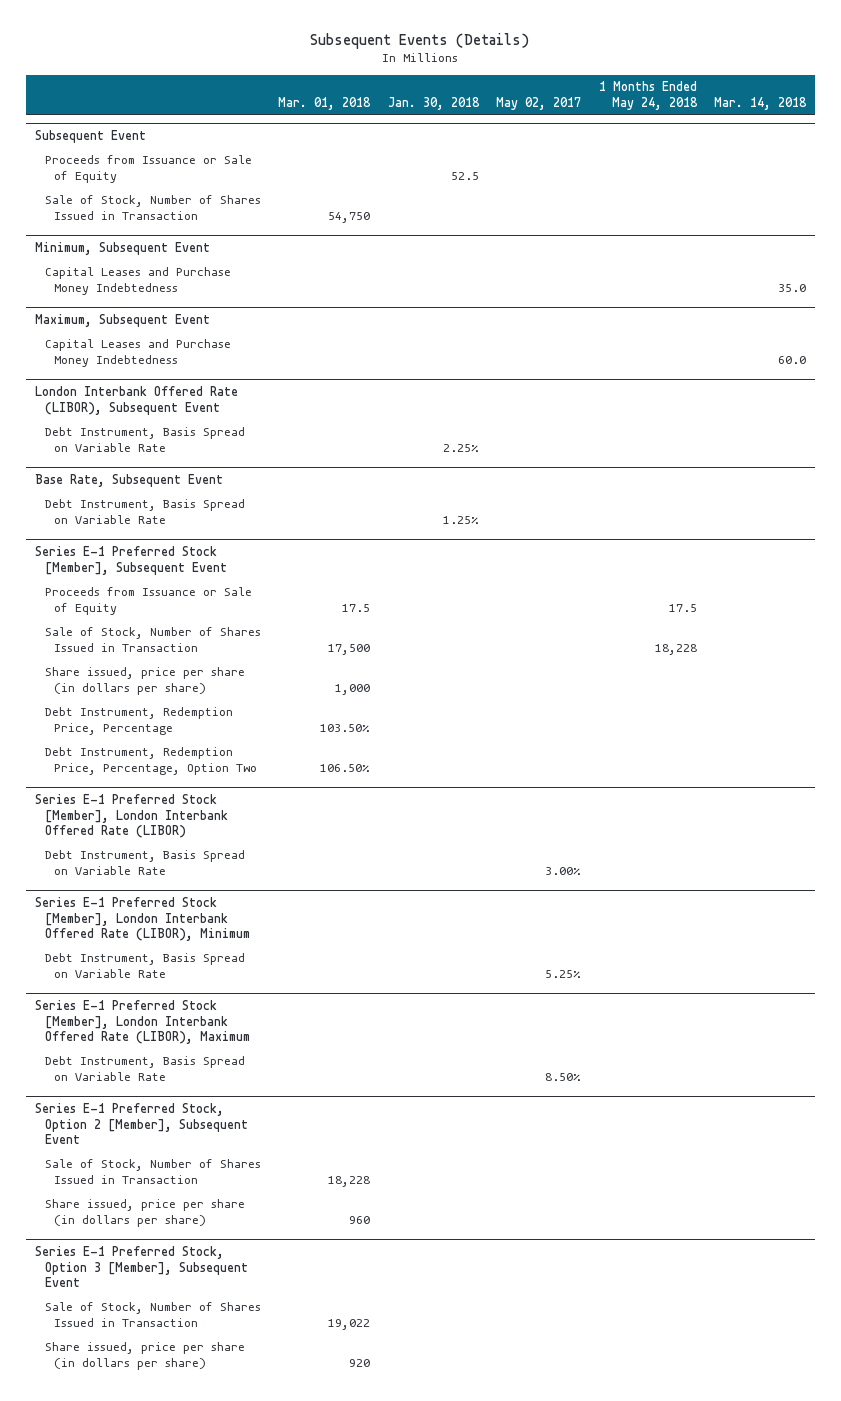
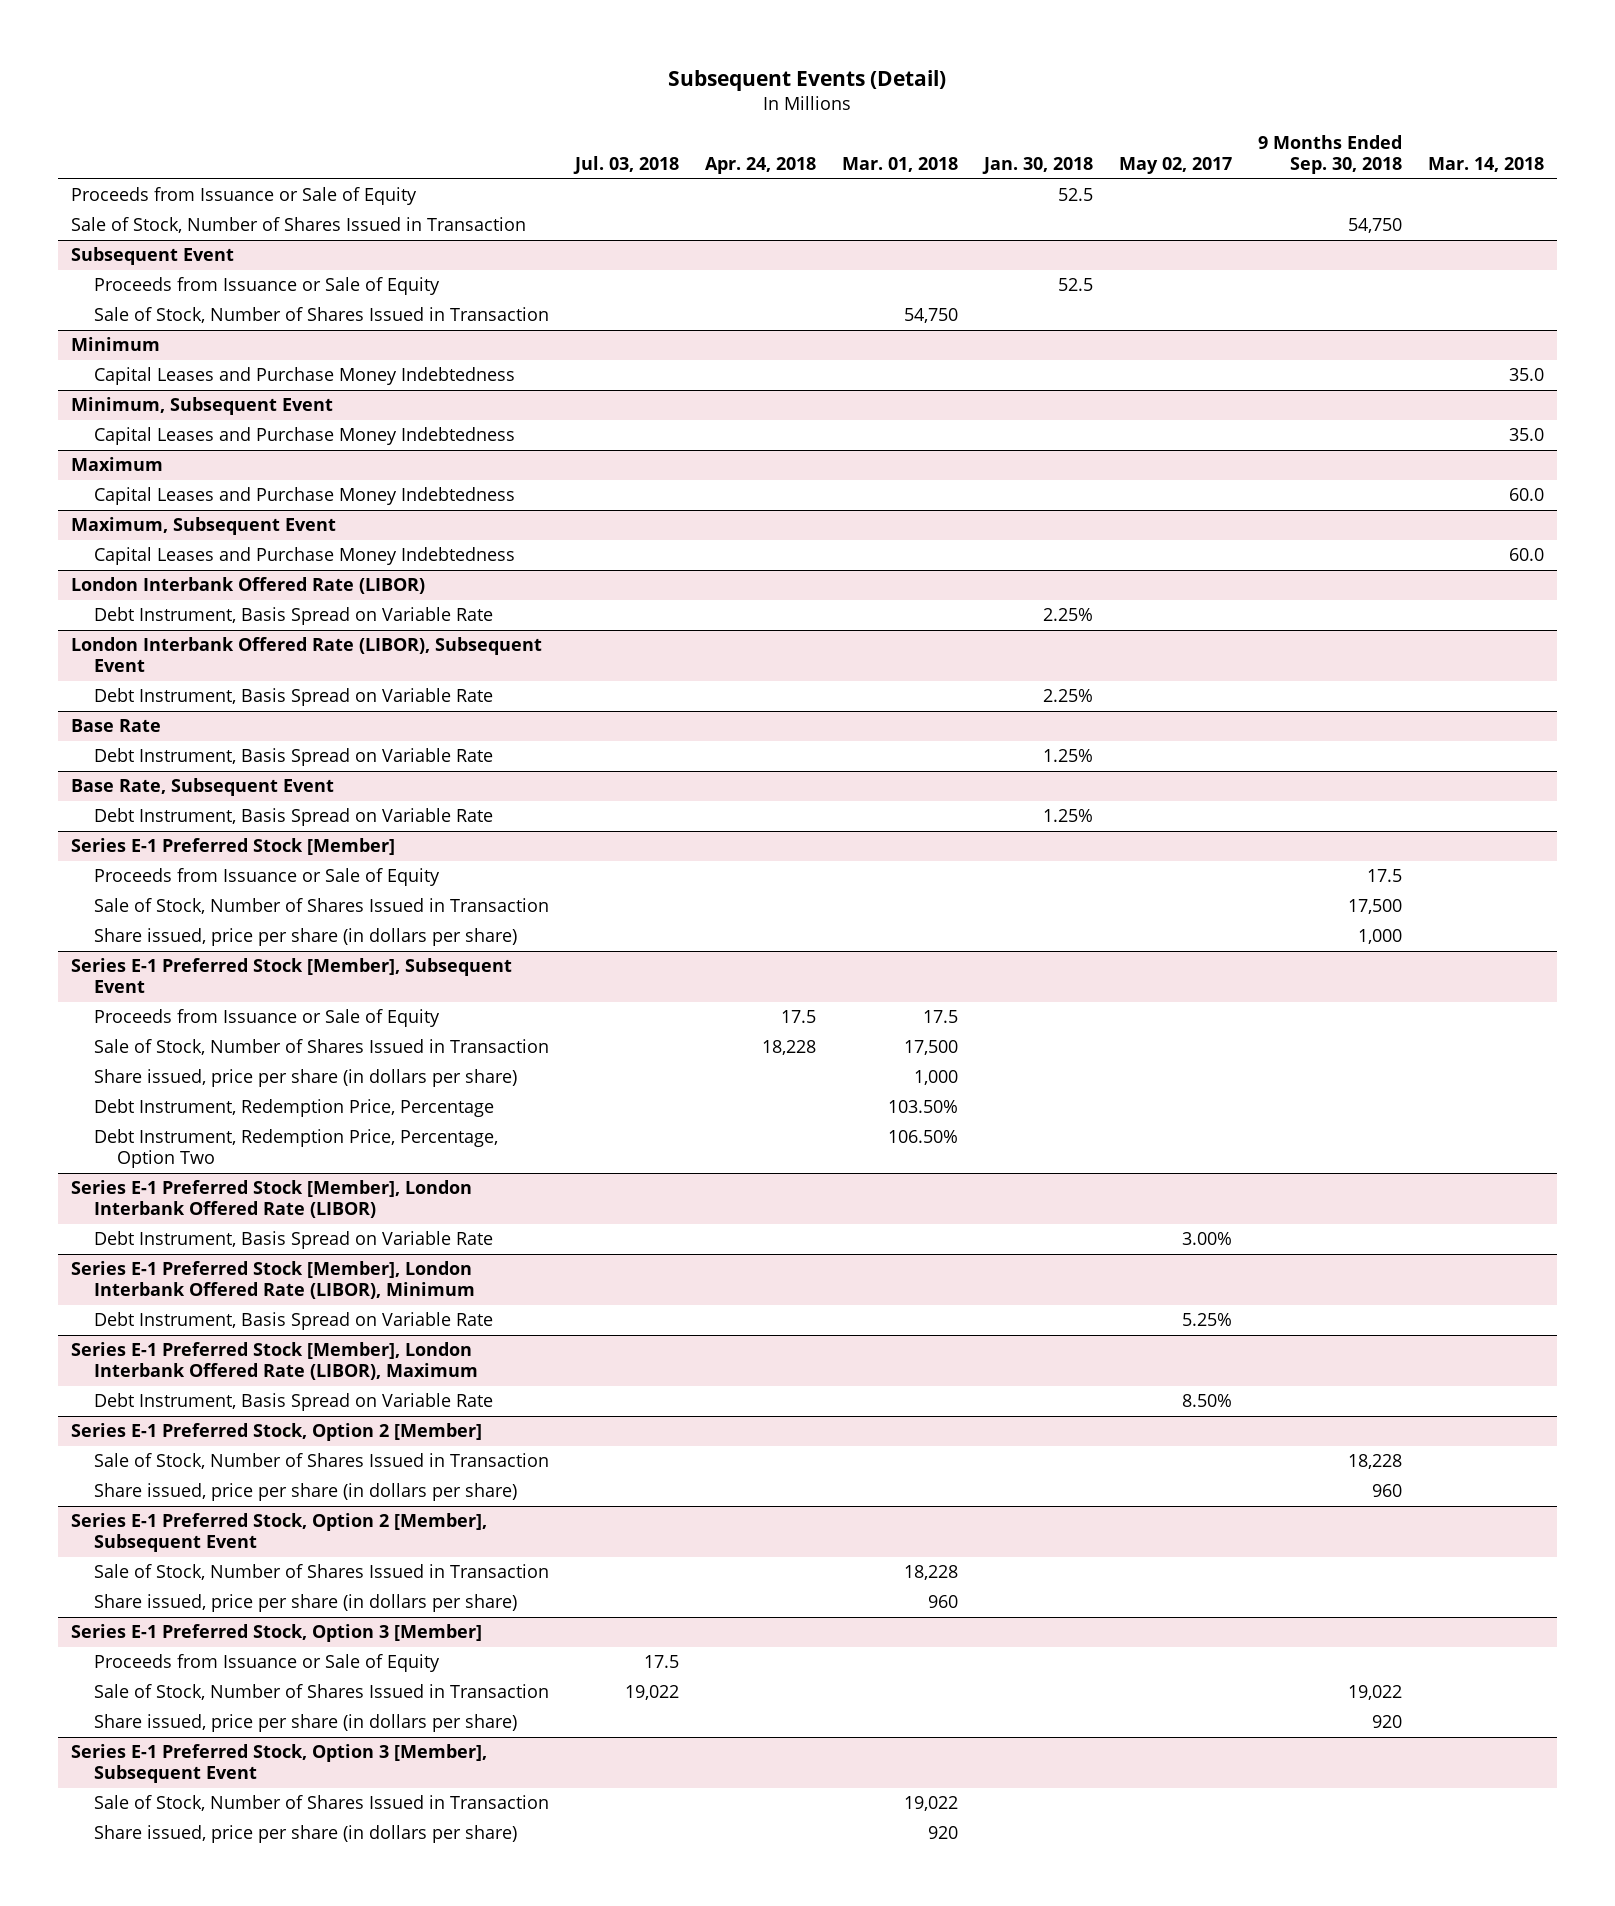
- Subsequent Events (Details)
+ Subsequent Events (Detail)
- | Mar. 01, 2018 | Jan. 30, 2018 | May 02, 2017 | 1 Months Ended May 24, 2018 | Mar. 14, 2018
+ | Jul. 03, 2018 | Apr. 24, 2018 | Mar. 01, 2018 | Jan. 30, 2018 | May 02, 2017 | 9 Months Ended Sep. 30, 2018 | Mar. 14, 2018
+ Proceeds from Issuance or Sale of Equity | | | | 52.5 | | |
+ Sale of Stock, Number of Shares Issued in Transaction | | | | | | 54,750 |
+ Minimum
+ Capital Leases and Purchase Money Indebtedness | | | | | | | 35.0
+ Maximum
+ Capital Leases and Purchase Money Indebtedness | | | | | | | 60.0
+ London Interbank Offered Rate (LIBOR)
+ Debt Instrument, Basis Spread on Variable Rate | | | | 2.25% | | |
+ Base Rate
+ Debt Instrument, Basis Spread on Variable Rate | | | | 1.25% | | |
+ Series E-1 Preferred Stock [Member]
+ Proceeds from Issuance or Sale of Equity | | | | | | 17.5 |
+ Sale of Stock, Number of Shares Issued in Transaction | | | | | | 17,500 |
+ Share issued, price per share (in dollars per share) | | | | | | 1,000 |
+ Series E-1 Preferred Stock, Option 2 [Member]
+ Sale of Stock, Number of Shares Issued in Transaction | | | | | | 18,228 |
+ Share issued, price per share (in dollars per share) | | | | | | 960 |
+ Series E-1 Preferred Stock, Option 3 [Member]
+ Proceeds from Issuance or Sale of Equity | 17.5 | | | | | |
+ Sale of Stock, Number of Shares Issued in Transaction | 19,022 | | | | | 19,022 |
+ Share issued, price per share (in dollars per share) | | | | | | 920 |

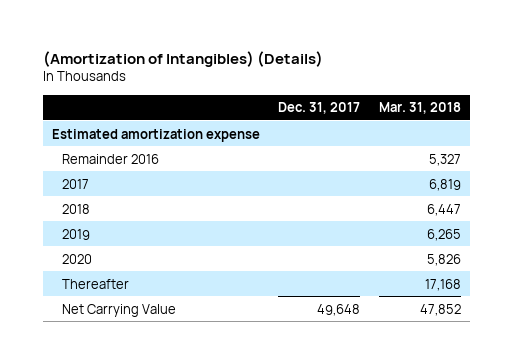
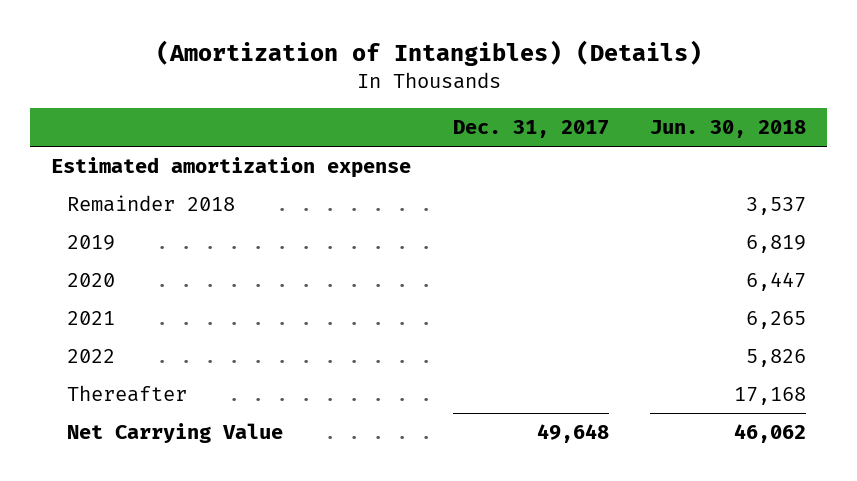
- | Dec. 31, 2017 | Mar. 31, 2018
+ | Dec. 31, 2017 | Jun. 30, 2018
- Remainder 2016 | | 5,327
- 2017 | | 6,819
- 2018 | | 6,447
+ Remainder 2018 | | 3,537
+ 2021 | | 6,265
+ 2022 | | 5,826

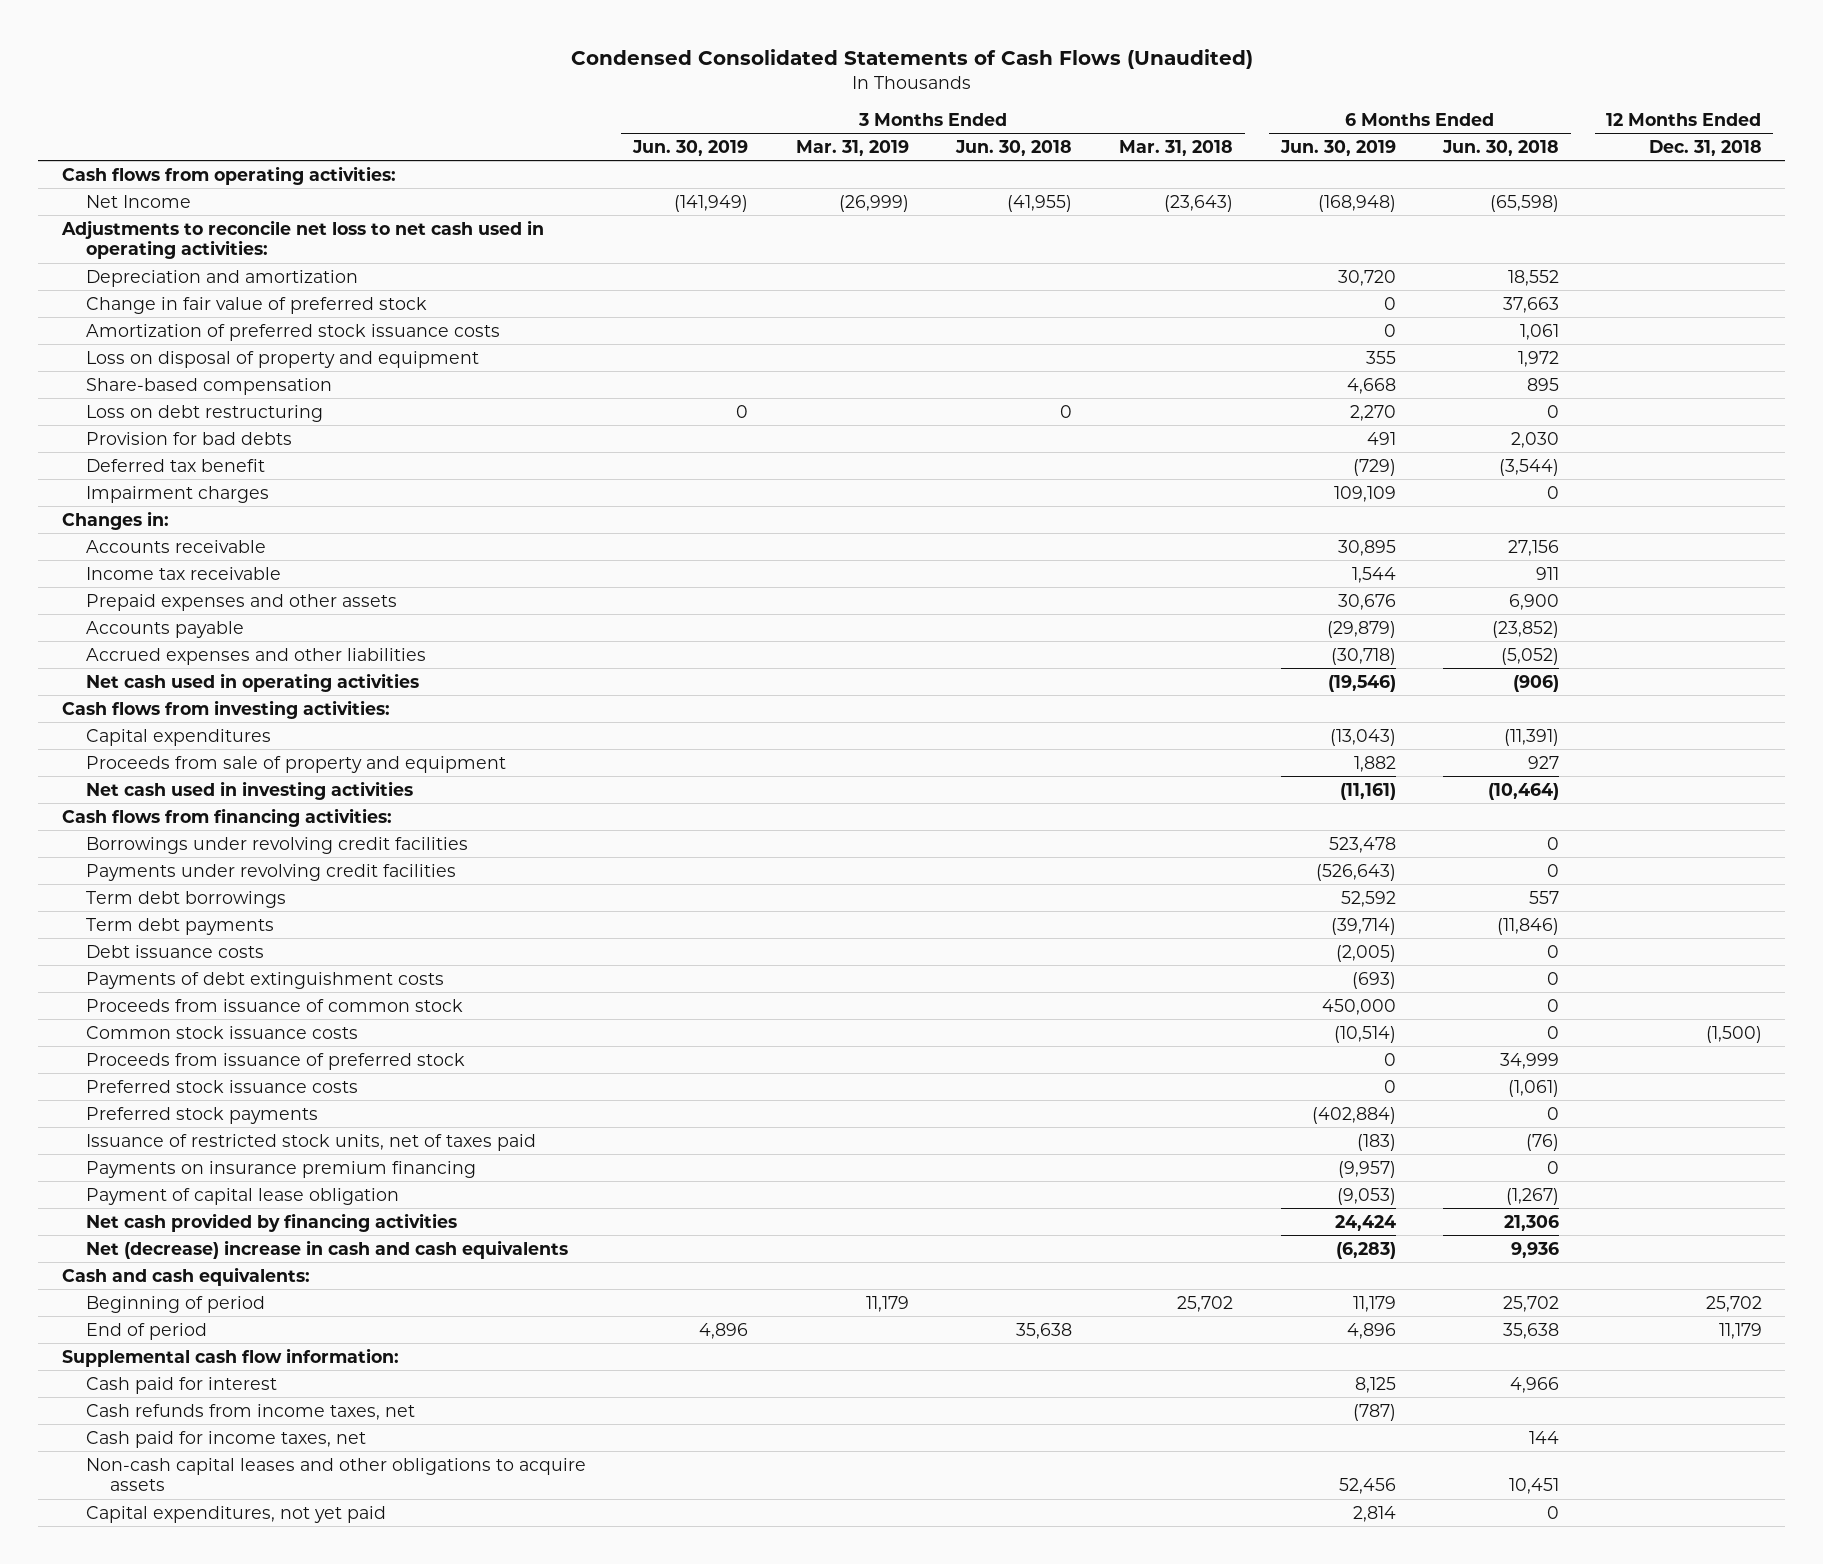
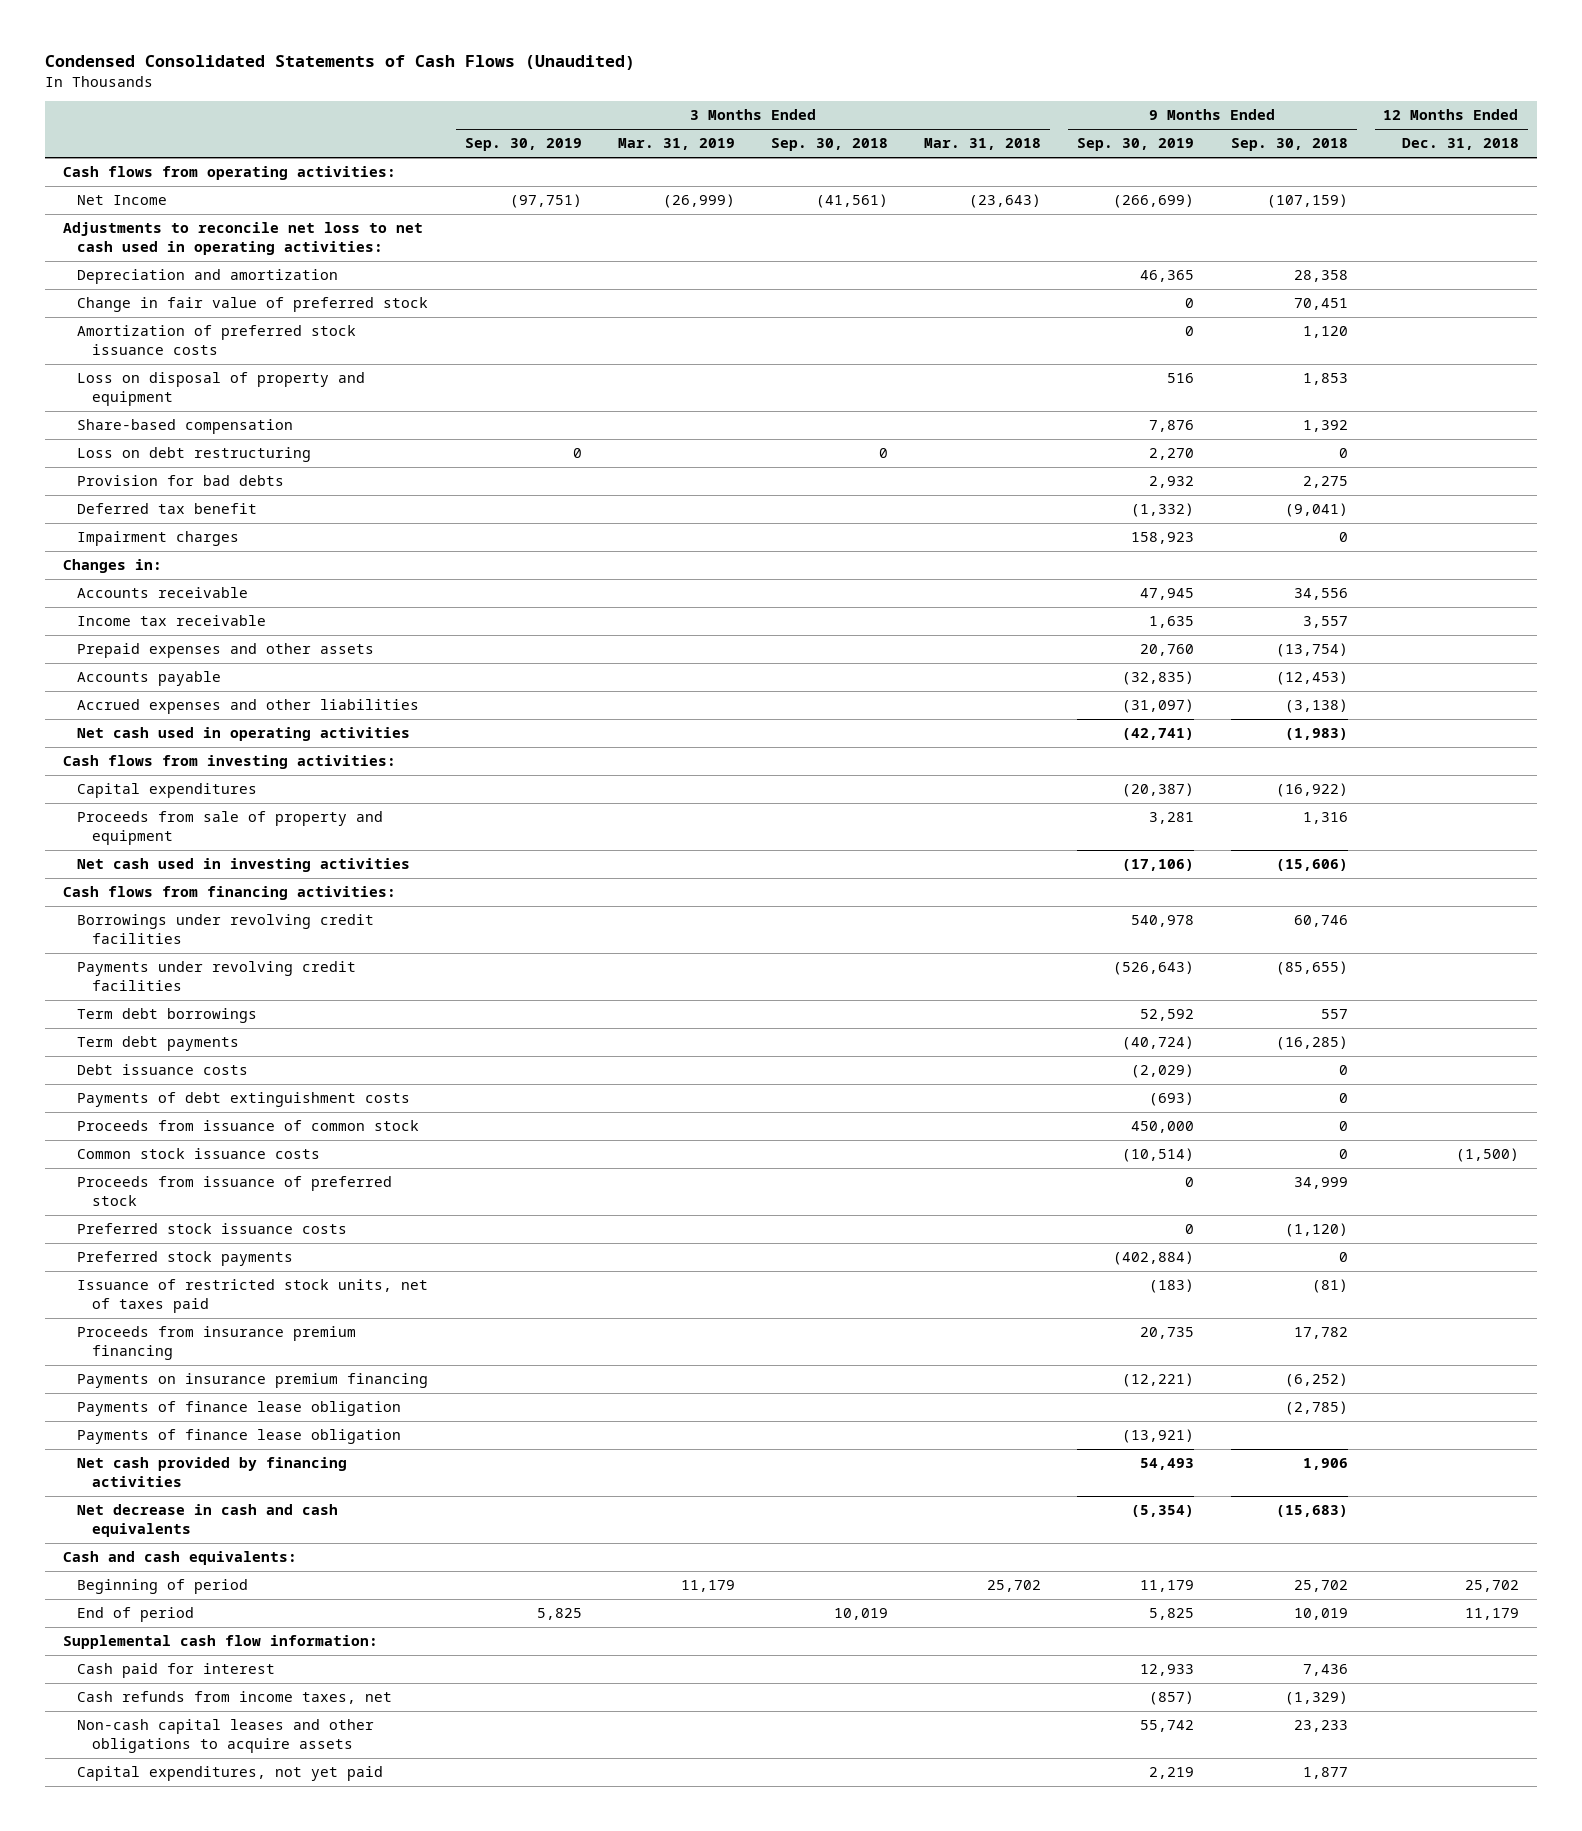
- | 3 Months Ended Jun. 30, 2019 | 3 Months Ended Mar. 31, 2019 | 3 Months Ended Jun. 30, 2018 | 3 Months Ended Mar. 31, 2018 | 6 Months Ended Jun. 30, 2019 | 6 Months Ended Jun. 30, 2018 | 12 Months Ended Dec. 31, 2018
+ | 3 Months Ended Sep. 30, 2019 | 3 Months Ended Mar. 31, 2019 | 3 Months Ended Sep. 30, 2018 | 3 Months Ended Mar. 31, 2018 | 9 Months Ended Sep. 30, 2019 | 9 Months Ended Sep. 30, 2018 | 12 Months Ended Dec. 31, 2018
+ Proceeds from insurance premium financing | | | | | 20,735 | 17,782 |
- Payment of capital lease obligation | | | | | (9,053) | (1,267) |
+ Payments of finance lease obligation | | | | | | (2,785) |
+ Payments of finance lease obligation | | | | | (13,921) | |
- Net (decrease) increase in cash and cash equivalents | | | | | (6,283) | 9,936 |
+ Net decrease in cash and cash equivalents | | | | | (5,354) | (15,683) |
- Cash paid for income taxes, net | | | | | | 144 |

